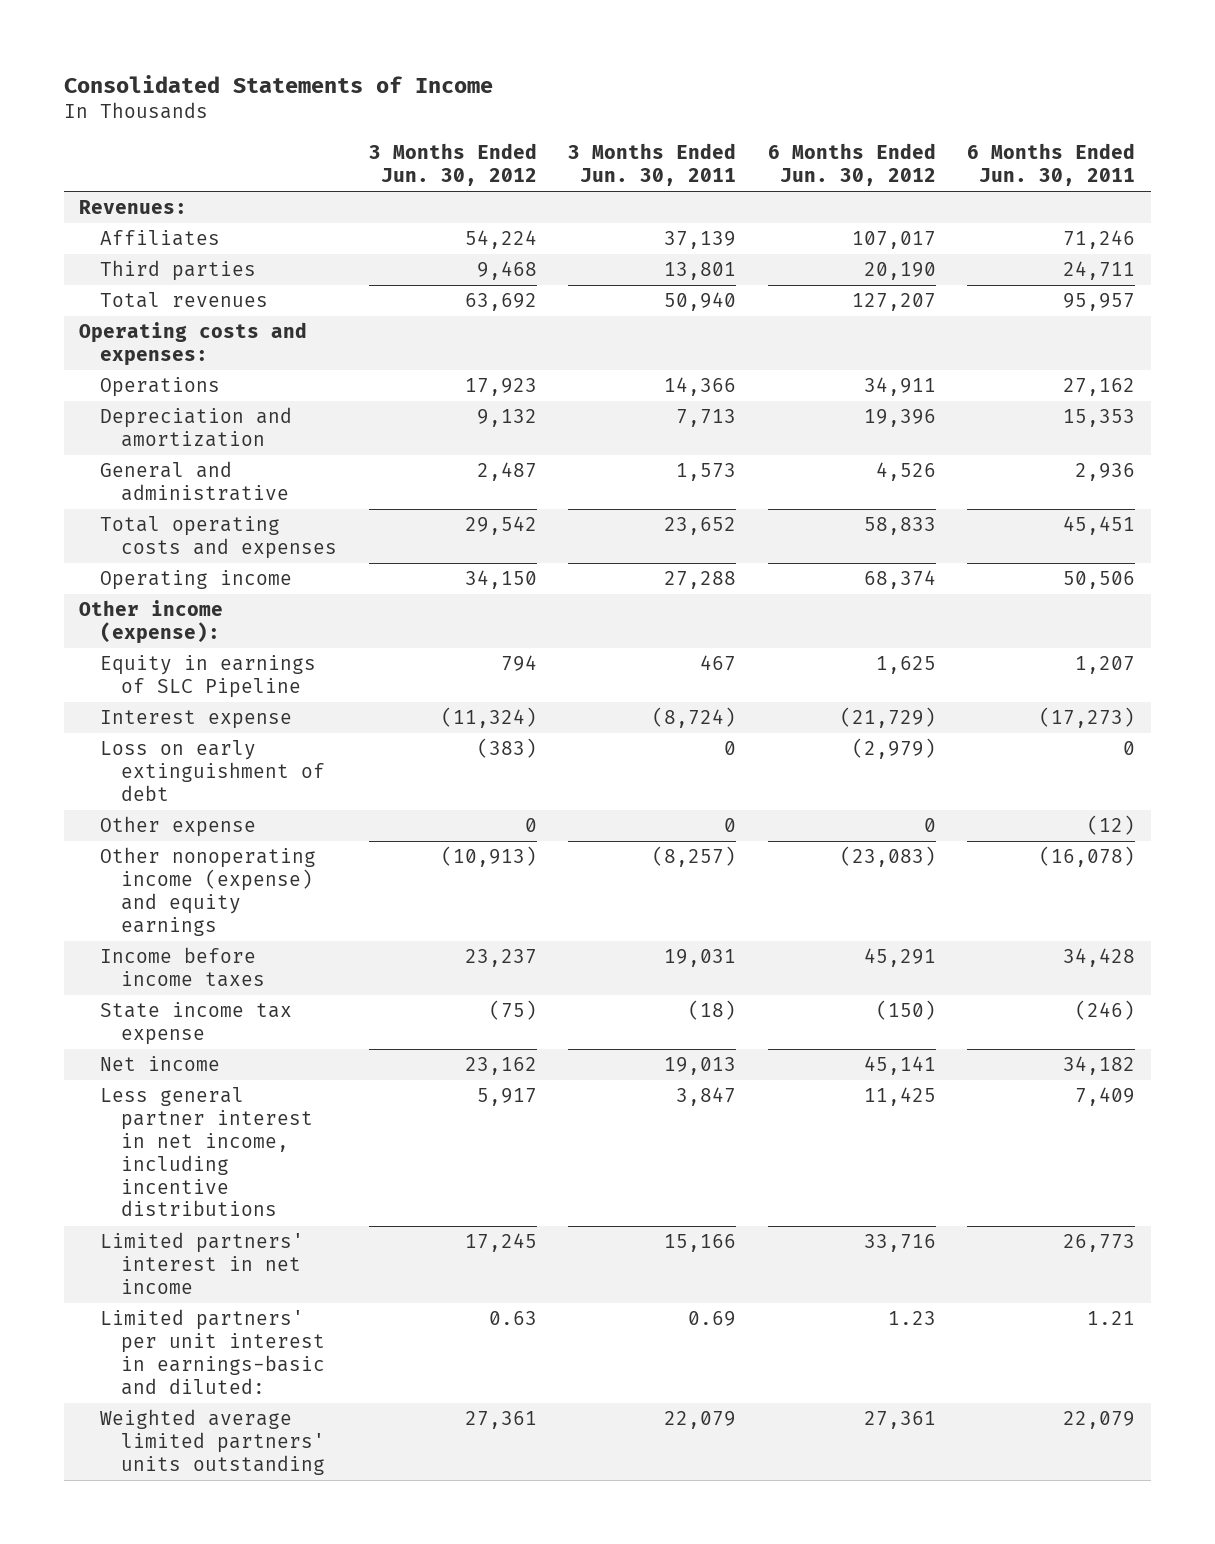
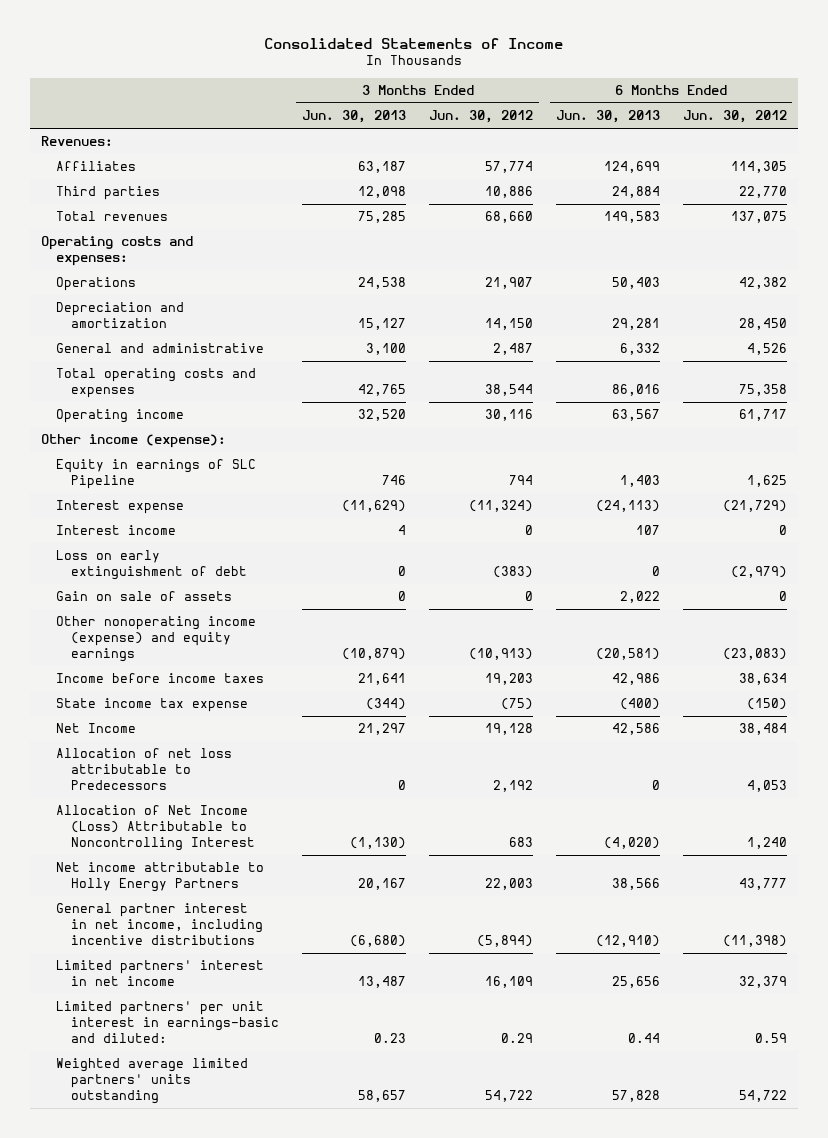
- | 3 Months Ended Jun. 30, 2012 | 3 Months Ended Jun. 30, 2011 | 6 Months Ended Jun. 30, 2012 | 6 Months Ended Jun. 30, 2011
+ | 3 Months Ended Jun. 30, 2013 | 3 Months Ended Jun. 30, 2012 | 6 Months Ended Jun. 30, 2013 | 6 Months Ended Jun. 30, 2012
- Affiliates | 54,224 | 37,139 | 107,017 | 71,246
- Third parties | 9,468 | 13,801 | 20,190 | 24,711
- Total revenues | 63,692 | 50,940 | 127,207 | 95,957
+ Affiliates | 63,187 | 57,774 | 124,699 | 114,305
+ Third parties | 12,098 | 10,886 | 24,884 | 22,770
+ Total revenues | 75,285 | 68,660 | 149,583 | 137,075
- Operations | 17,923 | 14,366 | 34,911 | 27,162
- Depreciation and amortization | 9,132 | 7,713 | 19,396 | 15,353
+ Operations | 24,538 | 21,907 | 50,403 | 42,382
+ Depreciation and amortization | 15,127 | 14,150 | 29,281 | 28,450
- Total operating costs and expenses | 29,542 | 23,652 | 58,833 | 45,451
- Operating income | 34,150 | 27,288 | 68,374 | 50,506
+ Total operating costs and expenses | 42,765 | 38,544 | 86,016 | 75,358
+ Operating income | 32,520 | 30,116 | 63,567 | 61,717
+ Interest income | 4 | 0 | 107 | 0
- Other expense | 0 | 0 | 0 | (12)
+ Gain on sale of assets | 0 | 0 | 2,022 | 0
- Income before income taxes | 23,237 | 19,031 | 45,291 | 34,428
+ Income before income taxes | 21,641 | 19,203 | 42,986 | 38,634
- Net income | 23,162 | 19,013 | 45,141 | 34,182
- Less general partner interest in net income, including incentive distributions | 5,917 | 3,847 | 11,425 | 7,409
- Limited partners' interest in net income | 17,245 | 15,166 | 33,716 | 26,773
- Limited partners' per unit interest in earnings-basic and diluted: | 0.63 | 0.69 | 1.23 | 1.21
- Weighted average limited partners' units outstanding | 27,361 | 22,079 | 27,361 | 22,079
+ Net Income | 21,297 | 19,128 | 42,586 | 38,484
+ Allocation of net loss attributable to Predecessors | 0 | 2,192 | 0 | 4,053
+ Allocation of Net Income (Loss) Attributable to Noncontrolling Interest | (1,130) | 683 | (4,020) | 1,240
+ Net income attributable to Holly Energy Partners | 20,167 | 22,003 | 38,566 | 43,777
+ General partner interest in net income, including incentive distributions | (6,680) | (5,894) | (12,910) | (11,398)
+ Limited partners' interest in net income | 13,487 | 16,109 | 25,656 | 32,379
+ Limited partners' per unit interest in earnings-basic and diluted: | 0.23 | 0.29 | 0.44 | 0.59
+ Weighted average limited partners' units outstanding | 58,657 | 54,722 | 57,828 | 54,722

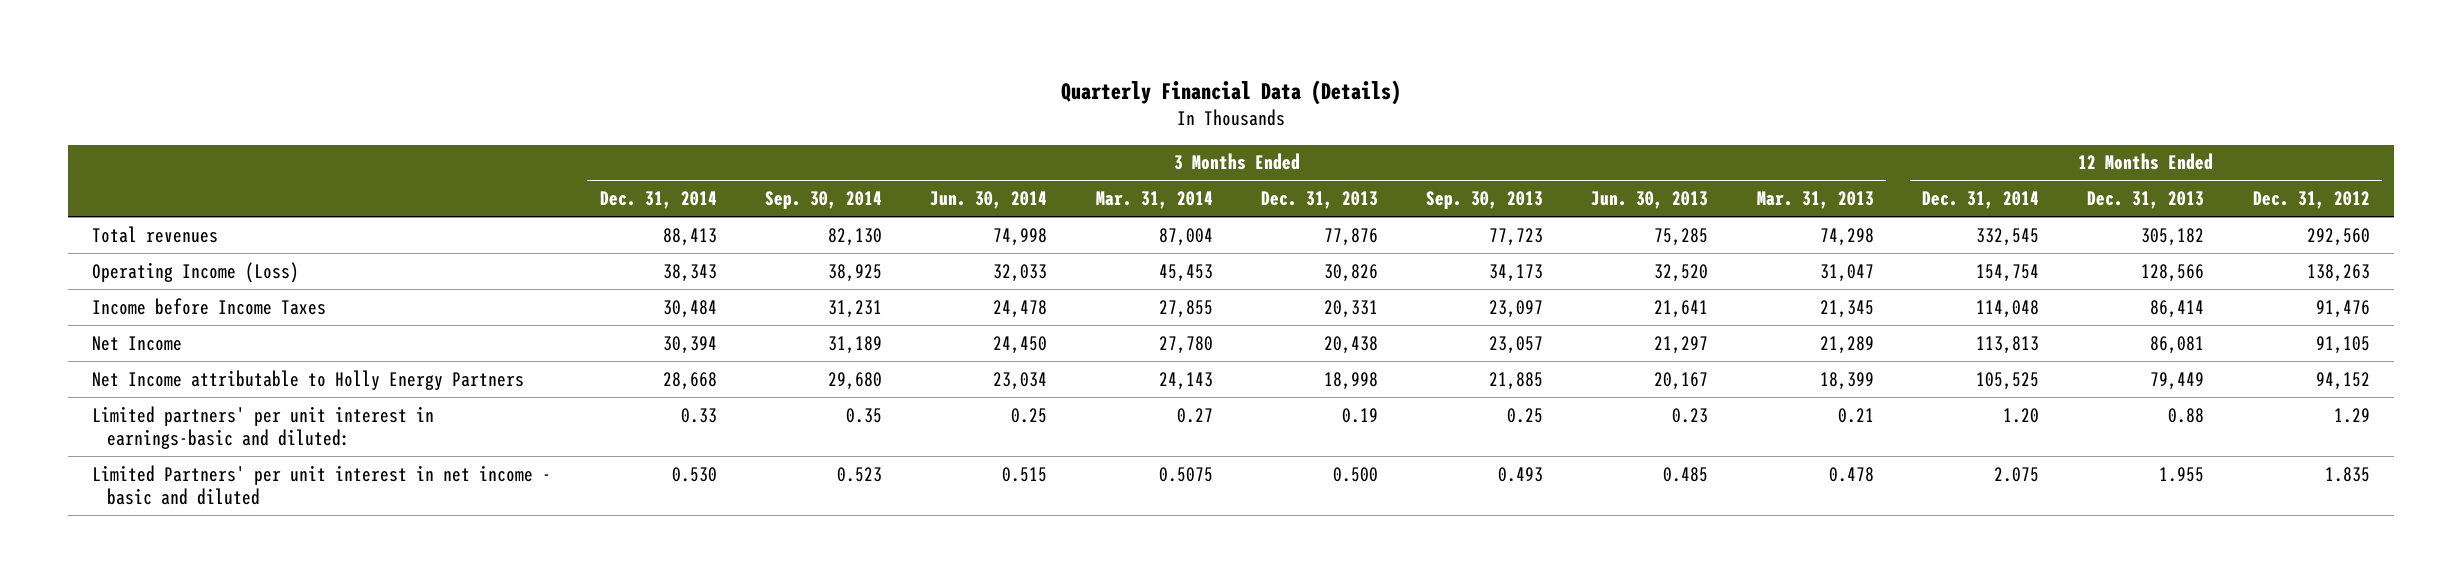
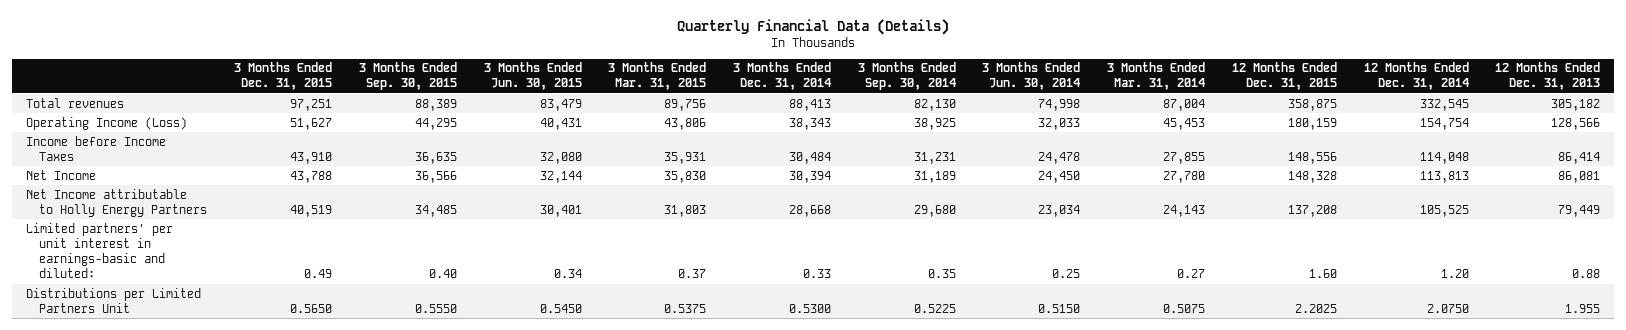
- | 3 Months Ended Dec. 31, 2014 | 3 Months Ended Sep. 30, 2014 | 3 Months Ended Jun. 30, 2014 | 3 Months Ended Mar. 31, 2014 | 3 Months Ended Dec. 31, 2013 | 3 Months Ended Sep. 30, 2013 | 3 Months Ended Jun. 30, 2013 | 3 Months Ended Mar. 31, 2013 | 12 Months Ended Dec. 31, 2014 | 12 Months Ended Dec. 31, 2013 | 12 Months Ended Dec. 31, 2012
+ | 3 Months Ended Dec. 31, 2015 | 3 Months Ended Sep. 30, 2015 | 3 Months Ended Jun. 30, 2015 | 3 Months Ended Mar. 31, 2015 | 3 Months Ended Dec. 31, 2014 | 3 Months Ended Sep. 30, 2014 | 3 Months Ended Jun. 30, 2014 | 3 Months Ended Mar. 31, 2014 | 12 Months Ended Dec. 31, 2015 | 12 Months Ended Dec. 31, 2014 | 12 Months Ended Dec. 31, 2013
- Limited Partners' per unit interest in net income - basic and diluted | 0.530 | 0.523 | 0.515 | 0.5075 | 0.500 | 0.493 | 0.485 | 0.478 | 2.075 | 1.955 | 1.835
+ Distributions per Limited Partners Unit | 0.5650 | 0.5550 | 0.5450 | 0.5375 | 0.5300 | 0.5225 | 0.5150 | 0.5075 | 2.2025 | 2.0750 | 1.955

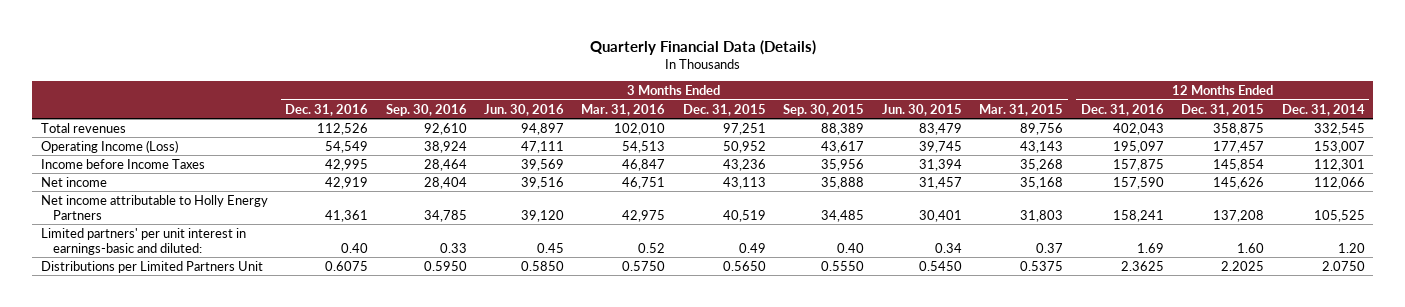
- | 3 Months Ended Dec. 31, 2015 | 3 Months Ended Sep. 30, 2015 | 3 Months Ended Jun. 30, 2015 | 3 Months Ended Mar. 31, 2015 | 3 Months Ended Dec. 31, 2014 | 3 Months Ended Sep. 30, 2014 | 3 Months Ended Jun. 30, 2014 | 3 Months Ended Mar. 31, 2014 | 12 Months Ended Dec. 31, 2015 | 12 Months Ended Dec. 31, 2014 | 12 Months Ended Dec. 31, 2013
+ | 3 Months Ended Dec. 31, 2016 | 3 Months Ended Sep. 30, 2016 | 3 Months Ended Jun. 30, 2016 | 3 Months Ended Mar. 31, 2016 | 3 Months Ended Dec. 31, 2015 | 3 Months Ended Sep. 30, 2015 | 3 Months Ended Jun. 30, 2015 | 3 Months Ended Mar. 31, 2015 | 12 Months Ended Dec. 31, 2016 | 12 Months Ended Dec. 31, 2015 | 12 Months Ended Dec. 31, 2014
- Operating Income (Loss) | 51,627 | 44,295 | 40,431 | 43,806 | 38,343 | 38,925 | 32,033 | 45,453 | 180,159 | 154,754 | 128,566
- Income before Income Taxes | 43,910 | 36,635 | 32,080 | 35,931 | 30,484 | 31,231 | 24,478 | 27,855 | 148,556 | 114,048 | 86,414
- Net Income | 43,788 | 36,566 | 32,144 | 35,830 | 30,394 | 31,189 | 24,450 | 27,780 | 148,328 | 113,813 | 86,081
- Net Income attributable to Holly Energy Partners | 40,519 | 34,485 | 30,401 | 31,803 | 28,668 | 29,680 | 23,034 | 24,143 | 137,208 | 105,525 | 79,449
+ Operating Income (Loss) | 54,549 | 38,924 | 47,111 | 54,513 | 50,952 | 43,617 | 39,745 | 43,143 | 195,097 | 177,457 | 153,007
+ Income before Income Taxes | 42,995 | 28,464 | 39,569 | 46,847 | 43,236 | 35,956 | 31,394 | 35,268 | 157,875 | 145,854 | 112,301
+ Net income | 42,919 | 28,404 | 39,516 | 46,751 | 43,113 | 35,888 | 31,457 | 35,168 | 157,590 | 145,626 | 112,066
+ Net income attributable to Holly Energy Partners | 41,361 | 34,785 | 39,120 | 42,975 | 40,519 | 34,485 | 30,401 | 31,803 | 158,241 | 137,208 | 105,525

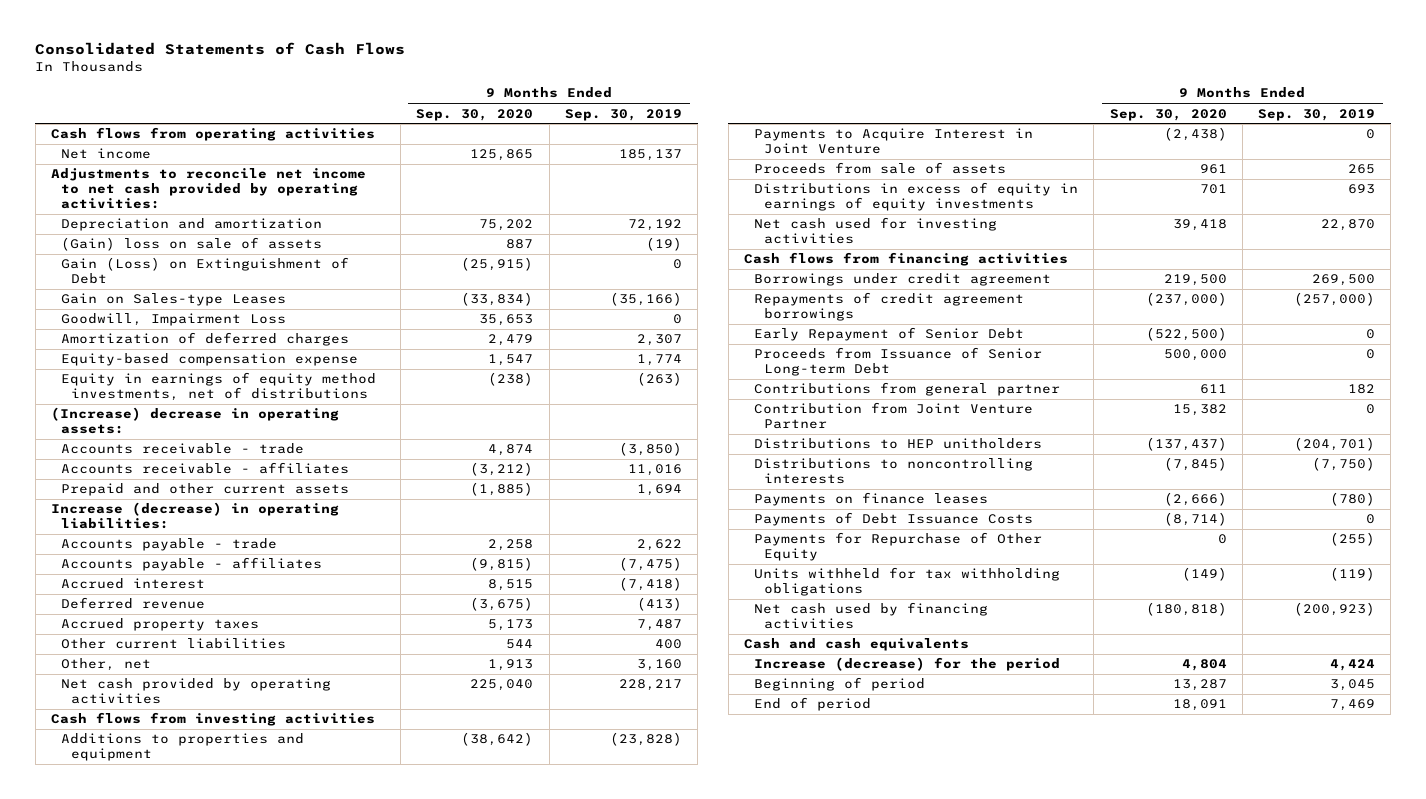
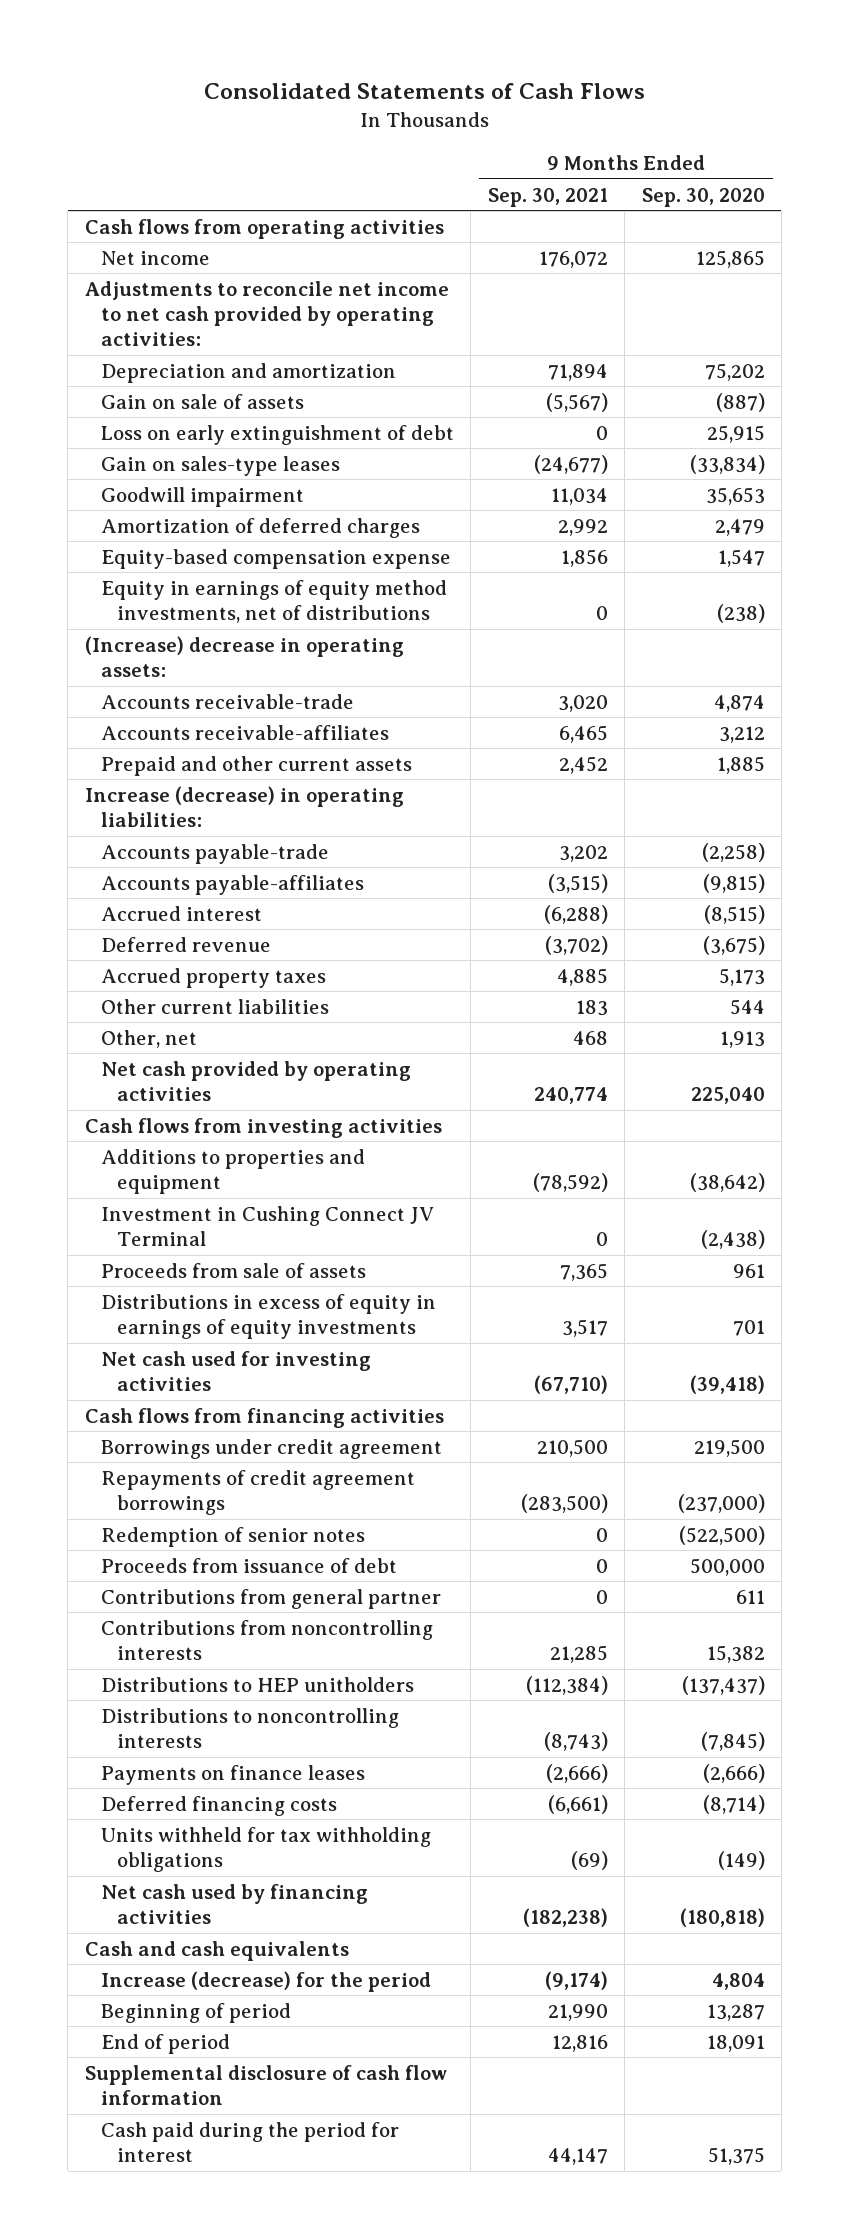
- | 9 Months Ended Sep. 30, 2020 | 9 Months Ended Sep. 30, 2019
+ | 9 Months Ended Sep. 30, 2021 | 9 Months Ended Sep. 30, 2020
- (Gain) loss on sale of assets | 887 | (19)
- Gain (Loss) on Extinguishment of Debt | (25,915) | 0
- Gain on Sales-type Leases | (33,834) | (35,166)
- Goodwill, Impairment Loss | 35,653 | 0
+ Gain on sale of assets | (5,567) | (887)
+ Loss on early extinguishment of debt | 0 | 25,915
+ Gain on sales-type leases | (24,677) | (33,834)
+ Goodwill impairment | 11,034 | 35,653
- Accounts receivable - trade | 4,874 | (3,850)
- Accounts receivable - affiliates | (3,212) | 11,016
- Prepaid and other current assets | (1,885) | 1,694
+ Accounts receivable-trade | 3,020 | 4,874
+ Accounts receivable-affiliates | 6,465 | 3,212
+ Prepaid and other current assets | 2,452 | 1,885
- Accounts payable - trade | 2,258 | 2,622
- Accounts payable - affiliates | (9,815) | (7,475)
- Accrued interest | 8,515 | (7,418)
+ Accounts payable-trade | 3,202 | (2,258)
+ Accounts payable-affiliates | (3,515) | (9,815)
+ Accrued interest | (6,288) | (8,515)
- Payments to Acquire Interest in Joint Venture | (2,438) | 0
+ Investment in Cushing Connect JV Terminal | 0 | (2,438)
- Net cash used for investing activities | 39,418 | 22,870
+ Net cash used for investing activities | (67,710) | (39,418)
- Early Repayment of Senior Debt | (522,500) | 0
- Proceeds from Issuance of Senior Long-term Debt | 500,000 | 0
+ Redemption of senior notes | 0 | (522,500)
+ Proceeds from issuance of debt | 0 | 500,000
- Contribution from Joint Venture Partner | 15,382 | 0
+ Contributions from noncontrolling interests | 21,285 | 15,382
- Payments of Debt Issuance Costs | (8,714) | 0
- Payments for Repurchase of Other Equity | 0 | (255)
+ Deferred financing costs | (6,661) | (8,714)
+ Supplemental disclosure of cash flow information
+ Cash paid during the period for interest | 44,147 | 51,375

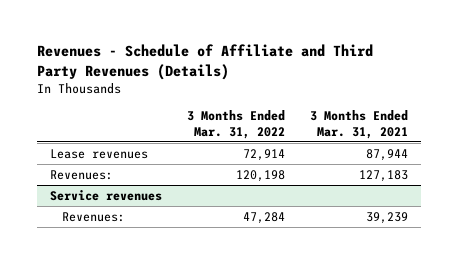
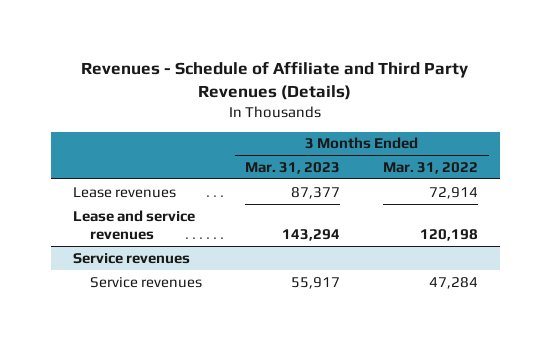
- | 3 Months Ended Mar. 31, 2022 | 3 Months Ended Mar. 31, 2021
+ | 3 Months Ended Mar. 31, 2023 | 3 Months Ended Mar. 31, 2022
- Revenues: | 120,198 | 127,183
+ Lease and service revenues | 143,294 | 120,198
@ Service revenues
- Revenues: | 47,284 | 39,239
+ Service revenues | 55,917 | 47,284

